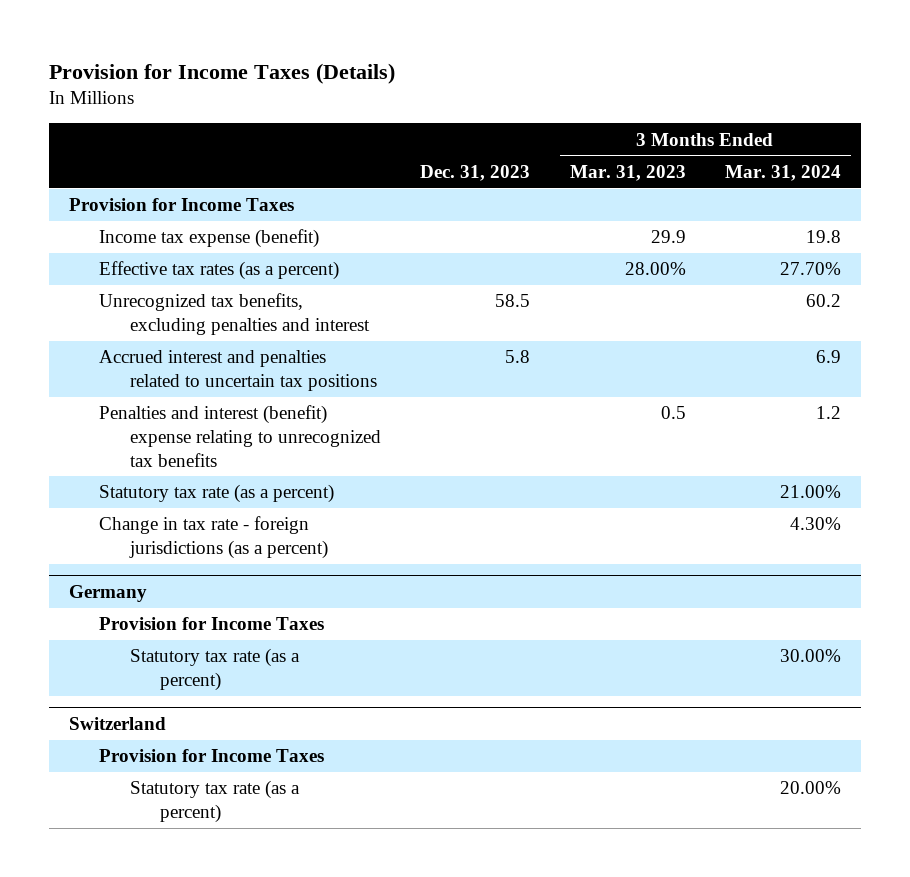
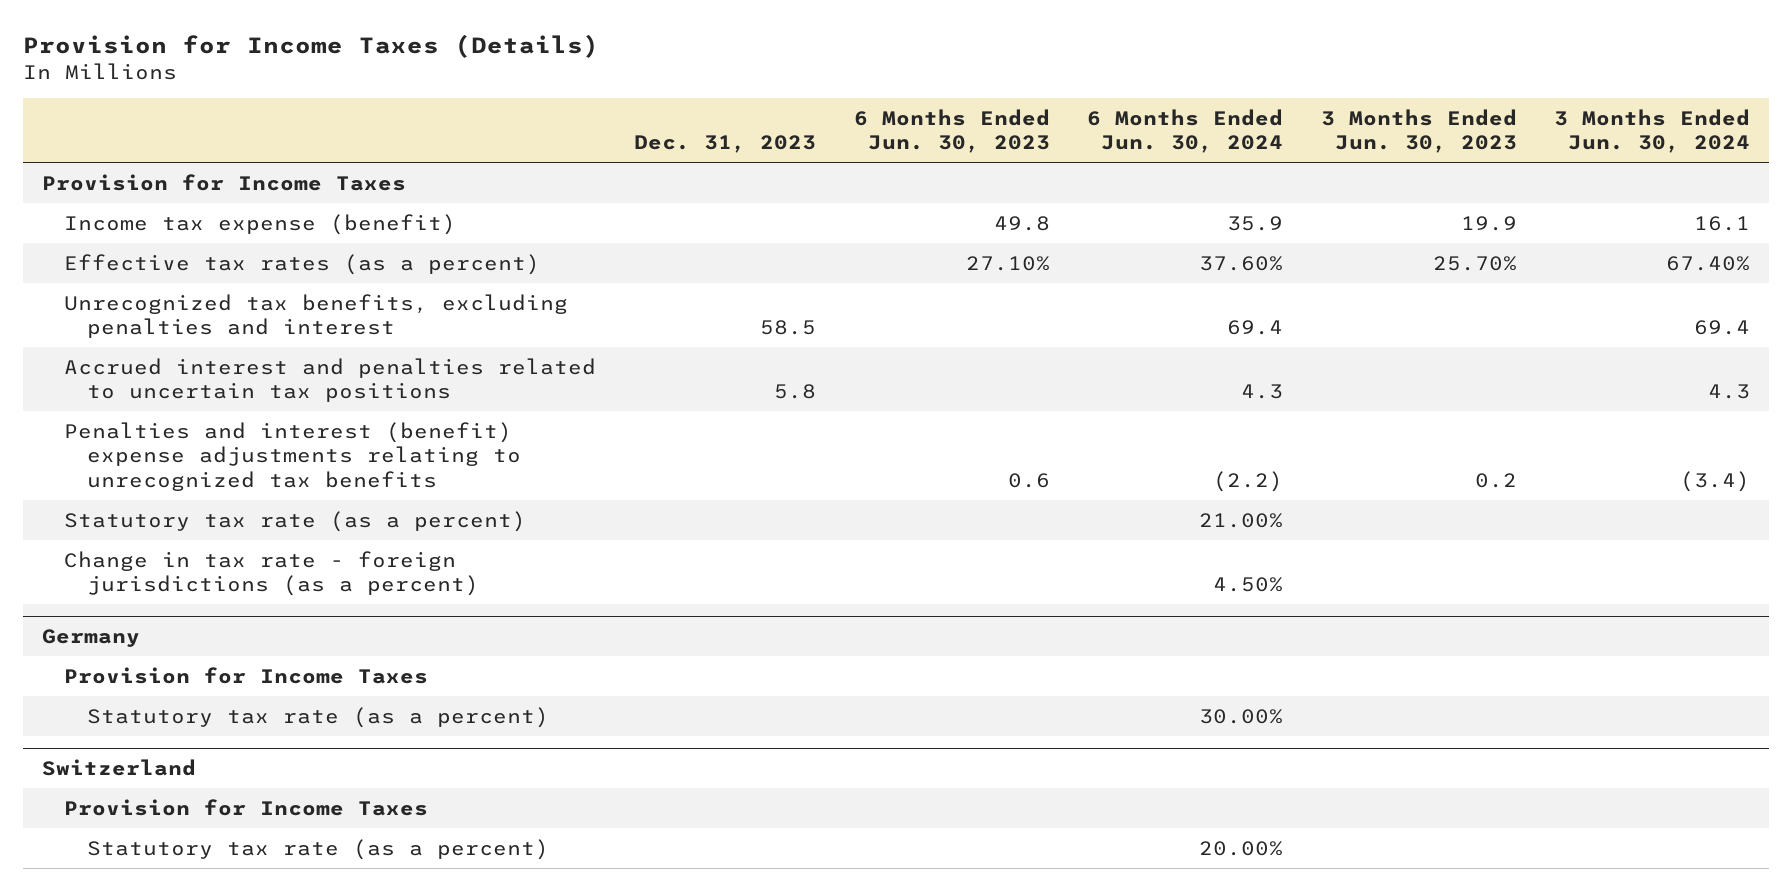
- | Dec. 31, 2023 | 3 Months Ended Mar. 31, 2023 | 3 Months Ended Mar. 31, 2024
+ | Dec. 31, 2023 | 6 Months Ended Jun. 30, 2023 | 6 Months Ended Jun. 30, 2024 | 3 Months Ended Jun. 30, 2023 | 3 Months Ended Jun. 30, 2024
- Penalties and interest (benefit) expense relating to unrecognized tax benefits | | 0.5 | 1.2
+ Penalties and interest (benefit) expense adjustments relating to unrecognized tax benefits | | 0.6 | (2.2) | 0.2 | (3.4)

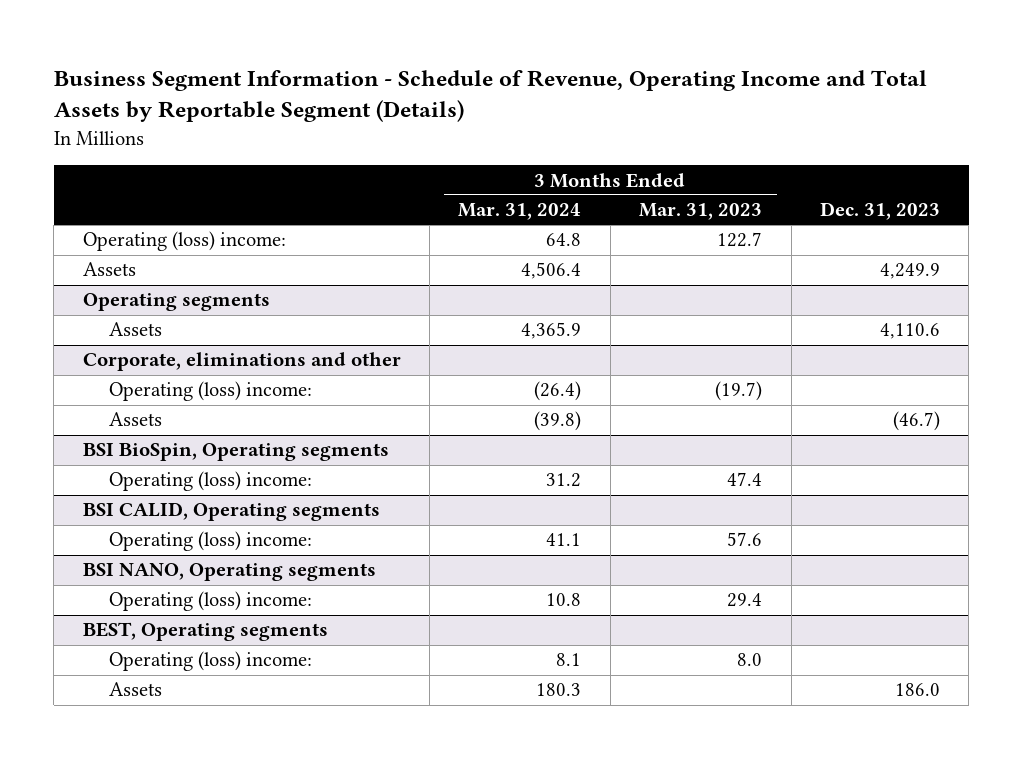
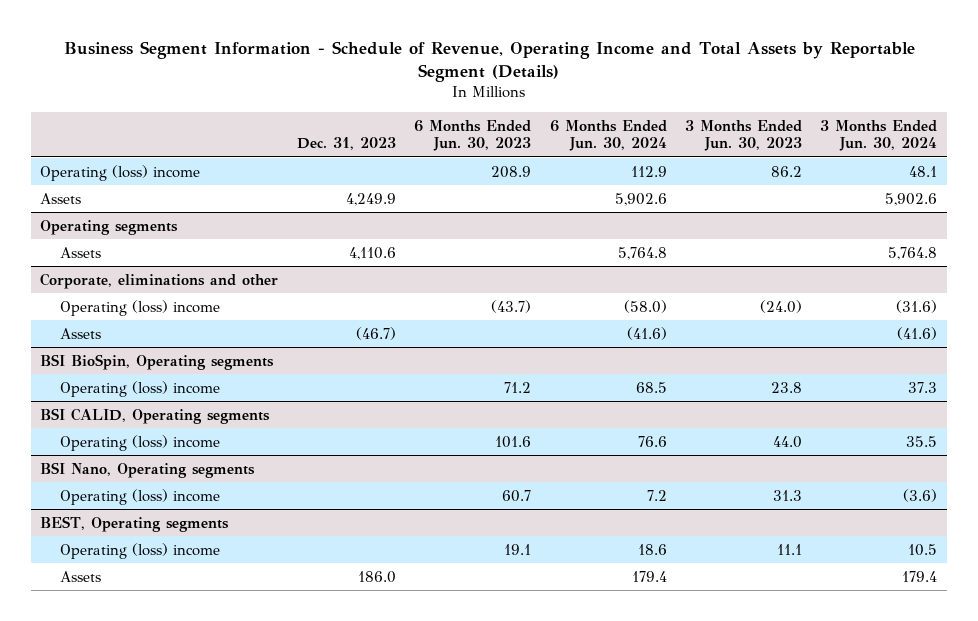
- | 3 Months Ended Mar. 31, 2024 | 3 Months Ended Mar. 31, 2023 | Dec. 31, 2023
+ | Dec. 31, 2023 | 6 Months Ended Jun. 30, 2023 | 6 Months Ended Jun. 30, 2024 | 3 Months Ended Jun. 30, 2023 | 3 Months Ended Jun. 30, 2024
- Operating (loss) income: | 64.8 | 122.7 |
+ Operating (loss) income | | 208.9 | 112.9 | 86.2 | 48.1
@ Corporate, eliminations and other
- Operating (loss) income: | (26.4) | (19.7) |
+ Operating (loss) income | | (43.7) | (58.0) | (24.0) | (31.6)
@ BSI BioSpin, Operating segments
- Operating (loss) income: | 31.2 | 47.4 |
+ Operating (loss) income | | 71.2 | 68.5 | 23.8 | 37.3
@ BSI CALID, Operating segments
- Operating (loss) income: | 41.1 | 57.6 |
- BSI NANO, Operating segments
- Operating (loss) income: | 10.8 | 29.4 |
@ BSI CALID, Operating segments
+ Operating (loss) income | | 101.6 | 76.6 | 44.0 | 35.5
+ BSI Nano, Operating segments
+ Operating (loss) income | | 60.7 | 7.2 | 31.3 | (3.6)
@ BEST, Operating segments
- Operating (loss) income: | 8.1 | 8.0 |
+ Operating (loss) income | | 19.1 | 18.6 | 11.1 | 10.5

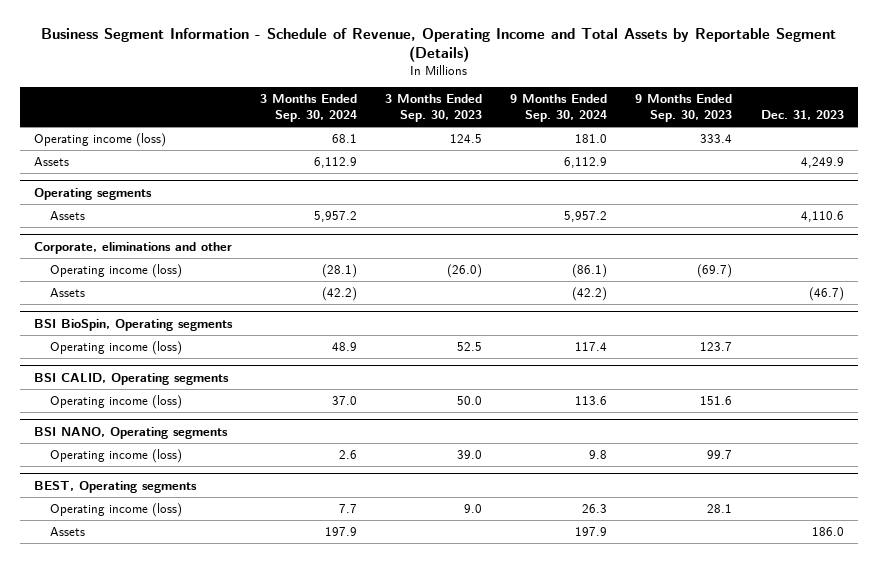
- | Dec. 31, 2023 | 6 Months Ended Jun. 30, 2023 | 6 Months Ended Jun. 30, 2024 | 3 Months Ended Jun. 30, 2023 | 3 Months Ended Jun. 30, 2024
+ | 3 Months Ended Sep. 30, 2024 | 3 Months Ended Sep. 30, 2023 | 9 Months Ended Sep. 30, 2024 | 9 Months Ended Sep. 30, 2023 | Dec. 31, 2023
- Operating (loss) income | | 208.9 | 112.9 | 86.2 | 48.1
+ Operating income (loss) | 68.1 | 124.5 | 181.0 | 333.4 |
@ Corporate, eliminations and other
- Operating (loss) income | | (43.7) | (58.0) | (24.0) | (31.6)
+ Operating income (loss) | (28.1) | (26.0) | (86.1) | (69.7) |
@ BSI BioSpin, Operating segments
- Operating (loss) income | | 71.2 | 68.5 | 23.8 | 37.3
+ Operating income (loss) | 48.9 | 52.5 | 117.4 | 123.7 |
@ BSI CALID, Operating segments
- Operating (loss) income | | 101.6 | 76.6 | 44.0 | 35.5
- BSI Nano, Operating segments
- Operating (loss) income | | 60.7 | 7.2 | 31.3 | (3.6)
@ BSI CALID, Operating segments
+ Operating income (loss) | 37.0 | 50.0 | 113.6 | 151.6 |
+ BSI NANO, Operating segments
+ Operating income (loss) | 2.6 | 39.0 | 9.8 | 99.7 |
@ BEST, Operating segments
- Operating (loss) income | | 19.1 | 18.6 | 11.1 | 10.5
+ Operating income (loss) | 7.7 | 9.0 | 26.3 | 28.1 |

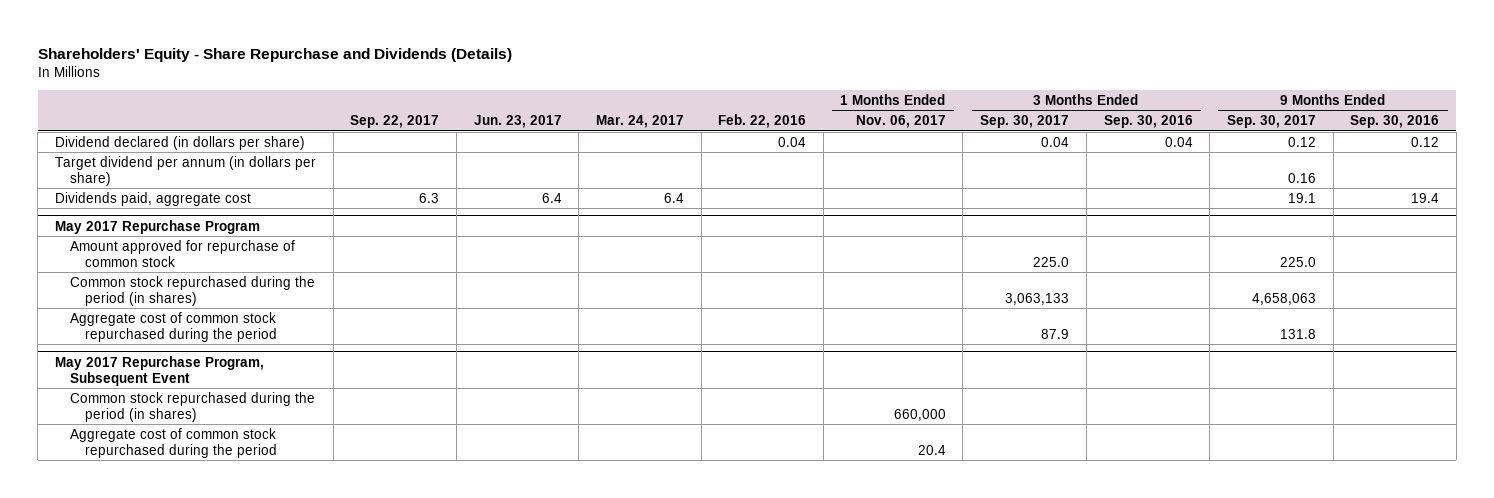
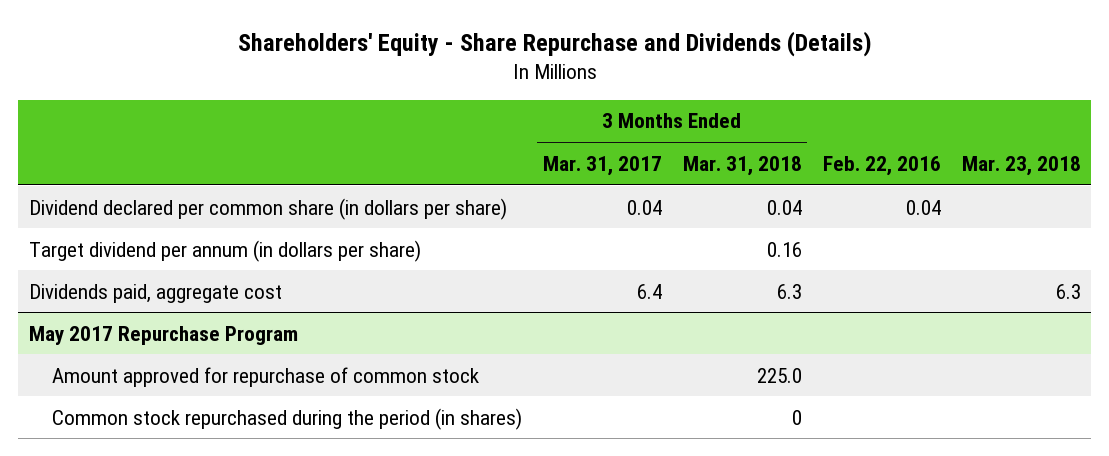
- | Sep. 22, 2017 | Jun. 23, 2017 | Mar. 24, 2017 | Feb. 22, 2016 | 1 Months Ended Nov. 06, 2017 | 3 Months Ended Sep. 30, 2017 | 3 Months Ended Sep. 30, 2016 | 9 Months Ended Sep. 30, 2017 | 9 Months Ended Sep. 30, 2016
+ | 3 Months Ended Mar. 31, 2017 | 3 Months Ended Mar. 31, 2018 | Feb. 22, 2016 | Mar. 23, 2018
- Dividend declared (in dollars per share) | | | | 0.04 | | 0.04 | 0.04 | 0.12 | 0.12
+ Dividend declared per common share (in dollars per share) | 0.04 | 0.04 | 0.04 |
@ May 2017 Repurchase Program
- Aggregate cost of common stock repurchased during the period | | | | | | 87.9 | | 131.8 |
- May 2017 Repurchase Program, Subsequent Event
- Common stock repurchased during the period (in shares) | | | | | 660,000 | | | |
- Aggregate cost of common stock repurchased during the period | | | | | 20.4 | | | |

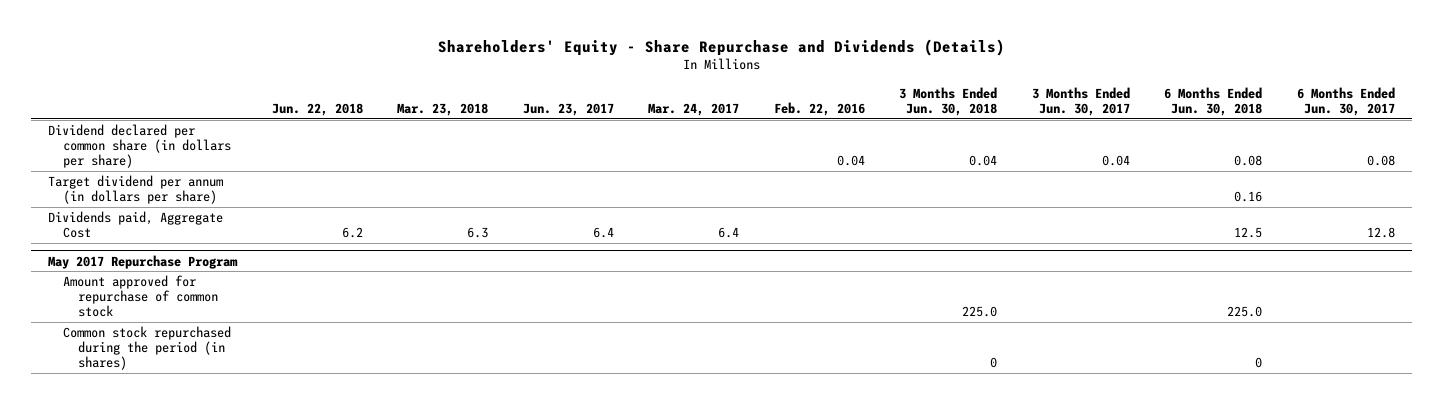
- | 3 Months Ended Mar. 31, 2017 | 3 Months Ended Mar. 31, 2018 | Feb. 22, 2016 | Mar. 23, 2018
+ | Jun. 22, 2018 | Mar. 23, 2018 | Jun. 23, 2017 | Mar. 24, 2017 | Feb. 22, 2016 | 3 Months Ended Jun. 30, 2018 | 3 Months Ended Jun. 30, 2017 | 6 Months Ended Jun. 30, 2018 | 6 Months Ended Jun. 30, 2017
- Dividends paid, aggregate cost | 6.4 | 6.3 | | 6.3
+ Dividends paid, Aggregate Cost | 6.2 | 6.3 | 6.4 | 6.4 | | | | 12.5 | 12.8

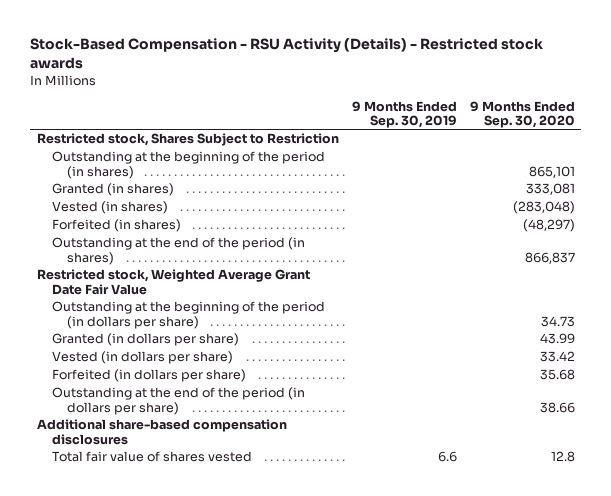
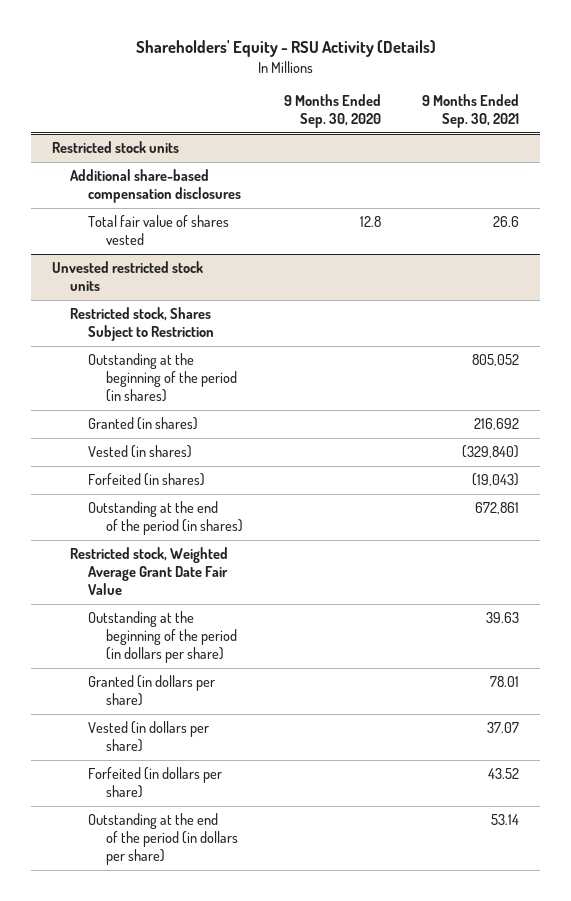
- Stock-Based Compensation - RSU Activity (Details) - Restricted stock awards
+ Shareholders' Equity - RSU Activity (Details)
- | 9 Months Ended Sep. 30, 2019 | 9 Months Ended Sep. 30, 2020
+ | 9 Months Ended Sep. 30, 2020 | 9 Months Ended Sep. 30, 2021
- Restricted stock, Shares Subject to Restriction
- Outstanding at the beginning of the period (in shares) | | 865,101
- Granted (in shares) | | 333,081
- Vested (in shares) | | (283,048)
- Forfeited (in shares) | | (48,297)
- Outstanding at the end of the period (in shares) | | 866,837
- Restricted stock, Weighted Average Grant Date Fair Value
- Outstanding at the beginning of the period (in dollars per share) | | 34.73
- Granted (in dollars per share) | | 43.99
- Vested (in dollars per share) | | 33.42
- Forfeited (in dollars per share) | | 35.68
- Outstanding at the end of the period (in dollars per share) | | 38.66
+ Restricted stock units
+ Unvested restricted stock units
+ Restricted stock, Shares Subject to Restriction
+ Outstanding at the beginning of the period (in shares) | | 805,052
+ Granted (in shares) | | 216,692
+ Vested (in shares) | | (329,840)
+ Forfeited (in shares) | | (19,043)
+ Outstanding at the end of the period (in shares) | | 672,861
+ Restricted stock, Weighted Average Grant Date Fair Value
+ Outstanding at the beginning of the period (in dollars per share) | | 39.63
+ Granted (in dollars per share) | | 78.01
+ Vested (in dollars per share) | | 37.07
+ Forfeited (in dollars per share) | | 43.52
+ Outstanding at the end of the period (in dollars per share) | | 53.14

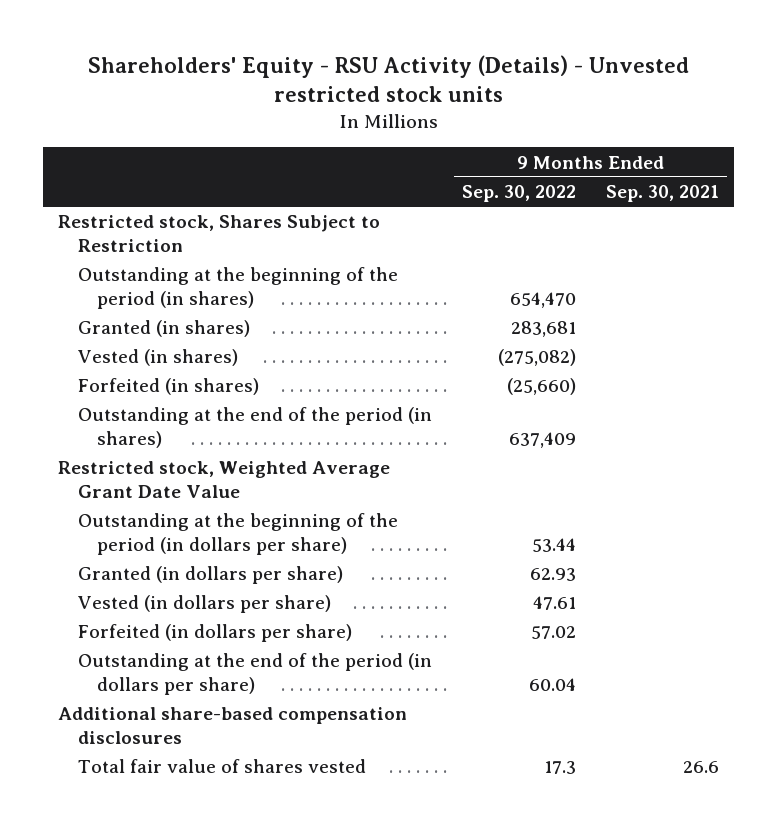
- Shareholders' Equity - RSU Activity (Details)
+ Shareholders' Equity - RSU Activity (Details) - Unvested restricted stock units
- | 9 Months Ended Sep. 30, 2020 | 9 Months Ended Sep. 30, 2021
+ | 9 Months Ended Sep. 30, 2022 | 9 Months Ended Sep. 30, 2021
- Restricted stock units
+ Restricted stock, Shares Subject to Restriction
+ Outstanding at the beginning of the period (in shares) | 654,470 |
+ Granted (in shares) | 283,681 |
+ Vested (in shares) | (275,082) |
+ Forfeited (in shares) | (25,660) |
+ Outstanding at the end of the period (in shares) | 637,409 |
+ Restricted stock, Weighted Average Grant Date Value
+ Outstanding at the beginning of the period (in dollars per share) | 53.44 |
+ Granted (in dollars per share) | 62.93 |
+ Vested (in dollars per share) | 47.61 |
+ Forfeited (in dollars per share) | 57.02 |
+ Outstanding at the end of the period (in dollars per share) | 60.04 |
- Unvested restricted stock units
- Restricted stock, Shares Subject to Restriction
- Outstanding at the beginning of the period (in shares) | | 805,052
- Granted (in shares) | | 216,692
- Vested (in shares) | | (329,840)
- Forfeited (in shares) | | (19,043)
- Outstanding at the end of the period (in shares) | | 672,861
- Restricted stock, Weighted Average Grant Date Fair Value
- Outstanding at the beginning of the period (in dollars per share) | | 39.63
- Granted (in dollars per share) | | 78.01
- Vested (in dollars per share) | | 37.07
- Forfeited (in dollars per share) | | 43.52
- Outstanding at the end of the period (in dollars per share) | | 53.14

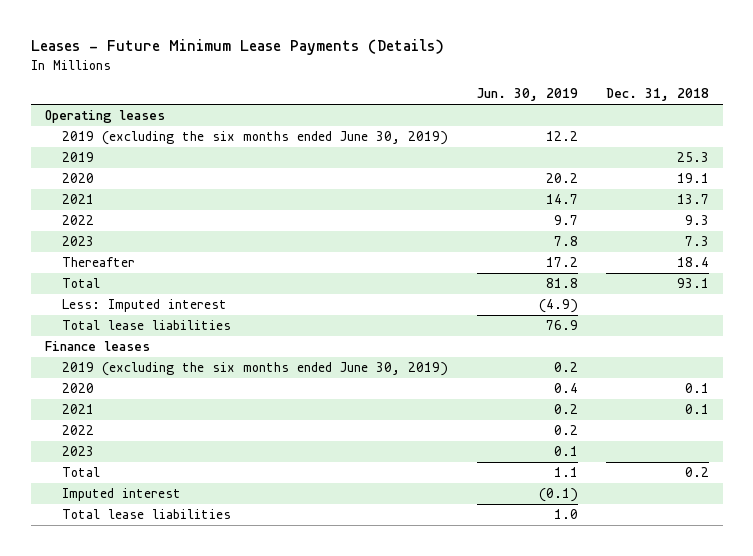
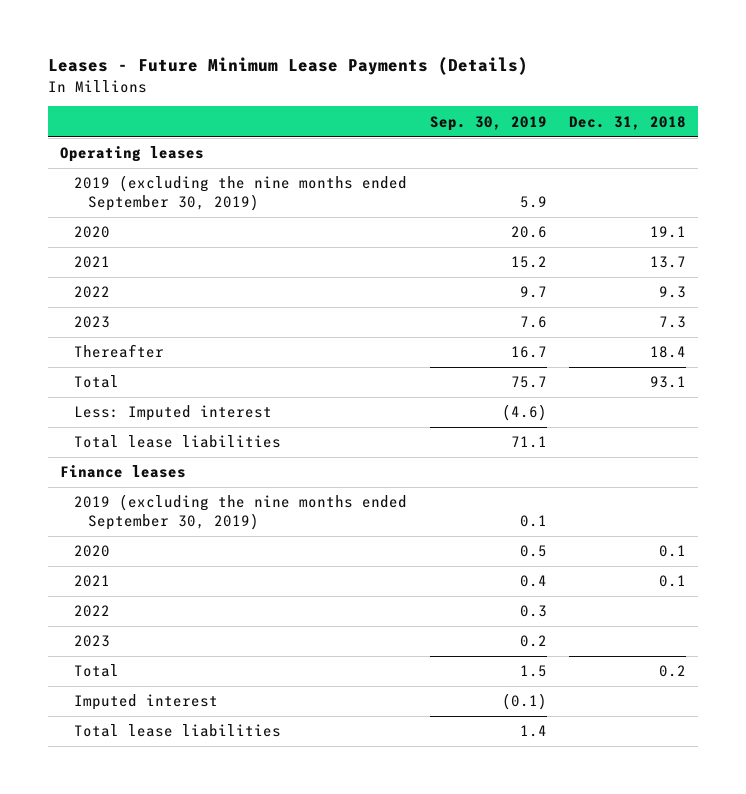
- | Jun. 30, 2019 | Dec. 31, 2018
+ | Sep. 30, 2019 | Dec. 31, 2018
- 2019 (excluding the six months ended June 30, 2019) | 12.2 |
- 2019 | | 25.3
+ 2019 (excluding the nine months ended September 30, 2019) | 5.9 |
- 2019 (excluding the six months ended June 30, 2019) | 0.2 |
+ 2019 (excluding the nine months ended September 30, 2019) | 0.1 |

